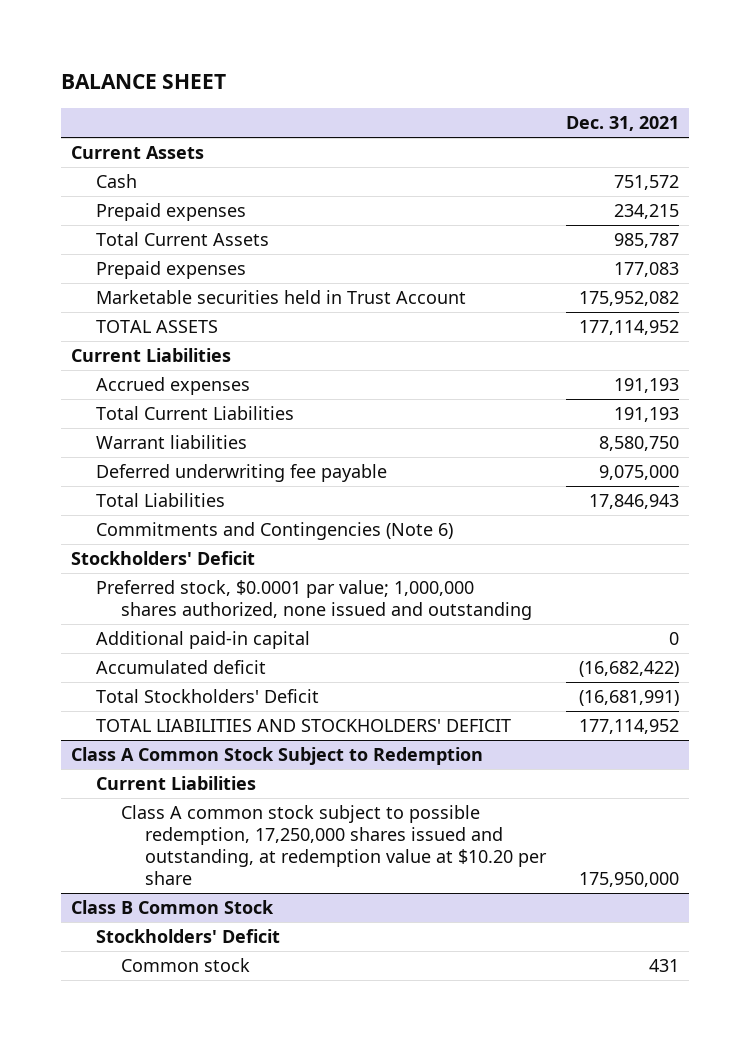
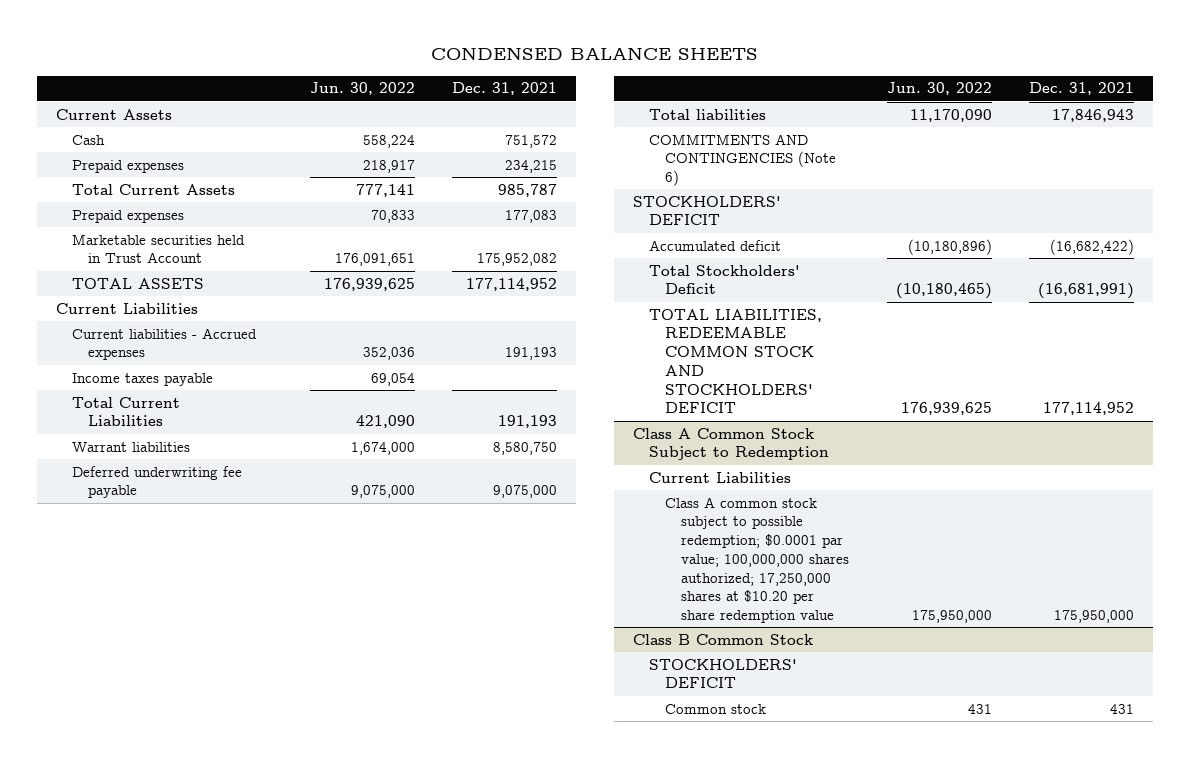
- BALANCE SHEET
+ CONDENSED BALANCE SHEETS
- | Dec. 31, 2021
+ | Jun. 30, 2022 | Dec. 31, 2021
- Accrued expenses | 191,193
+ Current liabilities - Accrued expenses | 352,036 | 191,193
+ Income taxes payable | 69,054 |
- Total Liabilities | 17,846,943
- Commitments and Contingencies (Note 6)
- Stockholders' Deficit
- Preferred stock, $0.0001 par value; 1,000,000 shares authorized, none issued and outstanding
- Additional paid-in capital | 0
+ Total liabilities | 11,170,090 | 17,846,943
+ COMMITMENTS AND CONTINGENCIES (Note 6)
+ STOCKHOLDERS' DEFICIT
- TOTAL LIABILITIES AND STOCKHOLDERS' DEFICIT | 177,114,952
+ TOTAL LIABILITIES, REDEEMABLE COMMON STOCK AND STOCKHOLDERS' DEFICIT | 176,939,625 | 177,114,952
@ Class A Common Stock Subject to Redemption
- Class A common stock subject to possible redemption, 17,250,000 shares issued and outstanding, at redemption value at $10.20 per share | 175,950,000
+ Class A common stock subject to possible redemption; $0.0001 par value; 100,000,000 shares authorized; 17,250,000 shares at $10.20 per share redemption value | 175,950,000 | 175,950,000
@ Class B Common Stock
- Stockholders' Deficit
+ STOCKHOLDERS' DEFICIT

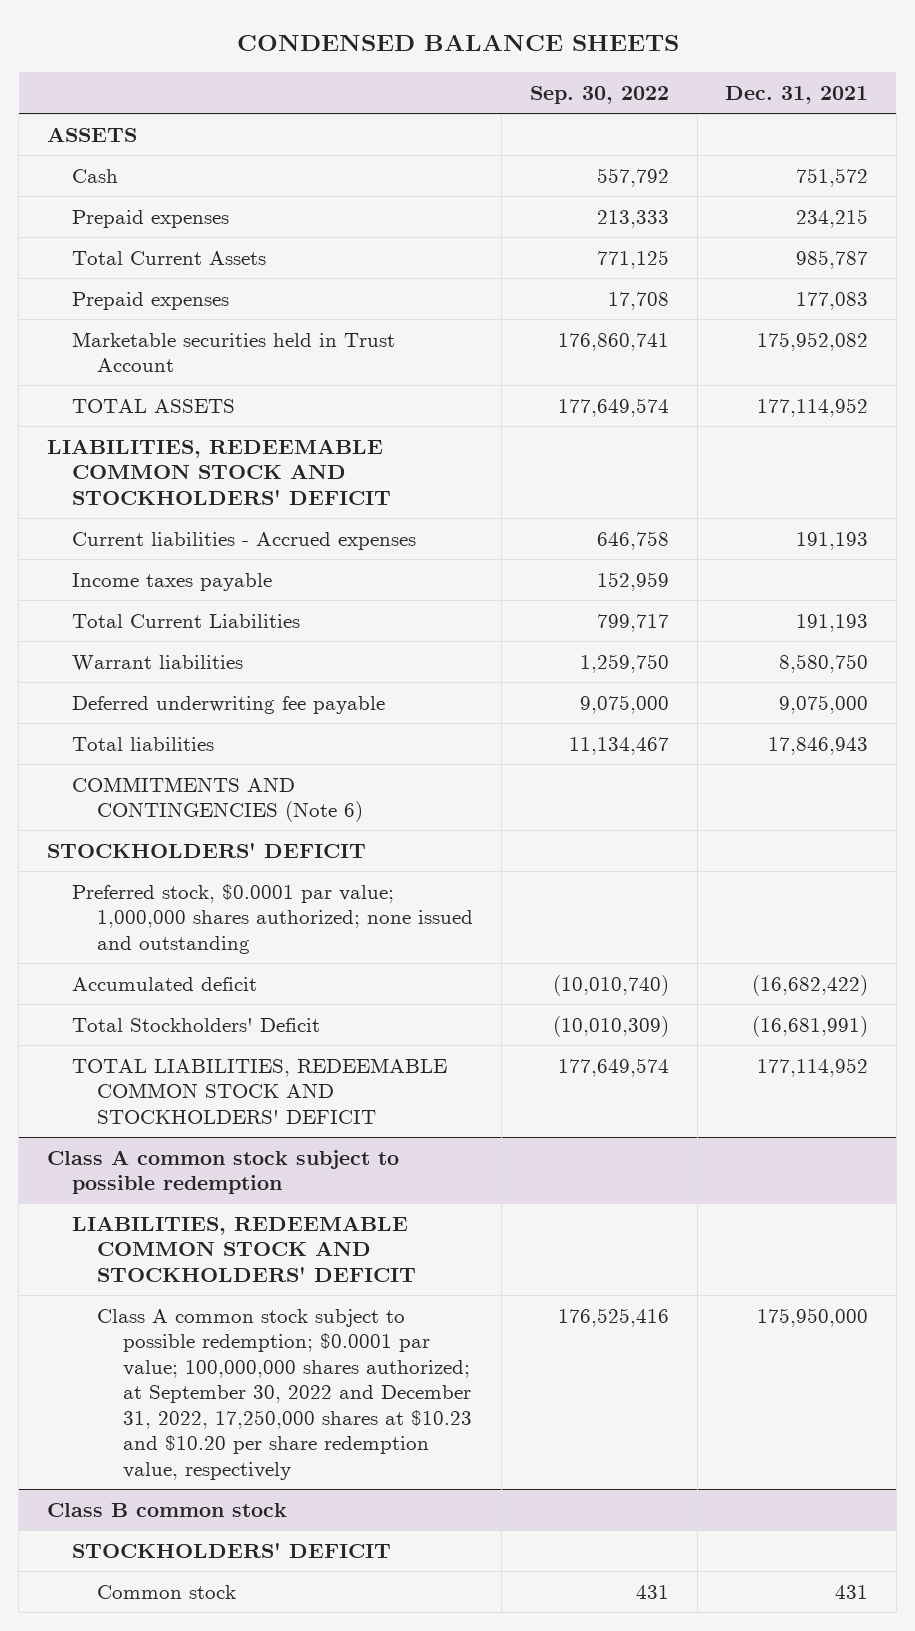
- | Jun. 30, 2022 | Dec. 31, 2021
+ | Sep. 30, 2022 | Dec. 31, 2021
- Current Assets
+ ASSETS
- Current Liabilities
+ LIABILITIES, REDEEMABLE COMMON STOCK AND STOCKHOLDERS' DEFICIT
+ Preferred stock, $0.0001 par value; 1,000,000 shares authorized; none issued and outstanding
- Class A Common Stock Subject to Redemption
- Current Liabilities
- Class A common stock subject to possible redemption; $0.0001 par value; 100,000,000 shares authorized; 17,250,000 shares at $10.20 per share redemption value | 175,950,000 | 175,950,000
- Class B Common Stock
+ Class A common stock subject to possible redemption
+ LIABILITIES, REDEEMABLE COMMON STOCK AND STOCKHOLDERS' DEFICIT
+ Class A common stock subject to possible redemption; $0.0001 par value; 100,000,000 shares authorized; at September 30, 2022 and December 31, 2022, 17,250,000 shares at $10.23 and $10.20 per share redemption value, respectively | 176,525,416 | 175,950,000
+ Class B common stock

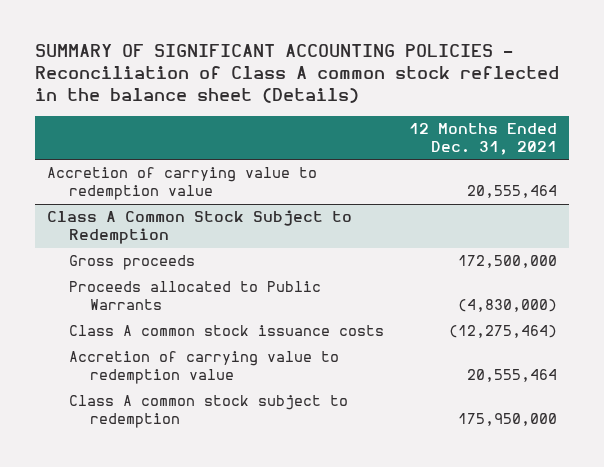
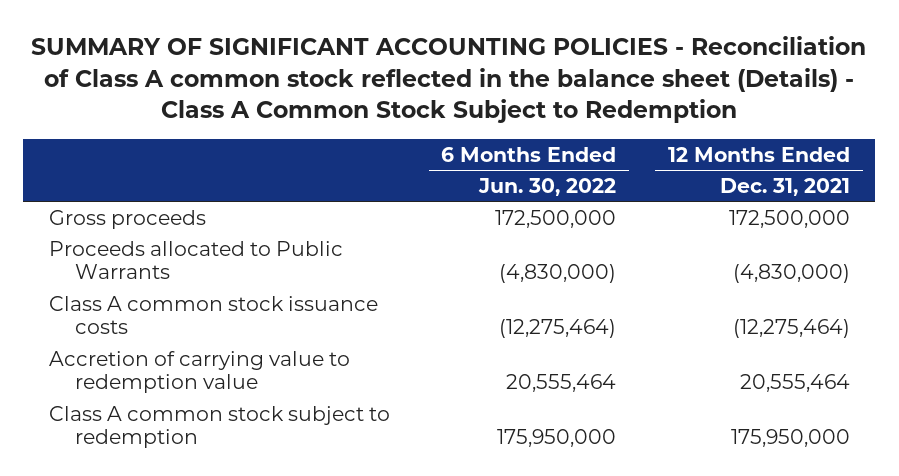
- SUMMARY OF SIGNIFICANT ACCOUNTING POLICIES - Reconciliation of Class A common stock reflected in the balance sheet (Details)
+ SUMMARY OF SIGNIFICANT ACCOUNTING POLICIES - Reconciliation of Class A common stock reflected in the balance sheet (Details) - Class A Common Stock Subject to Redemption
- | 12 Months Ended Dec. 31, 2021
+ | 6 Months Ended Jun. 30, 2022 | 12 Months Ended Dec. 31, 2021
- Accretion of carrying value to redemption value | 20,555,464
- Class A Common Stock Subject to Redemption

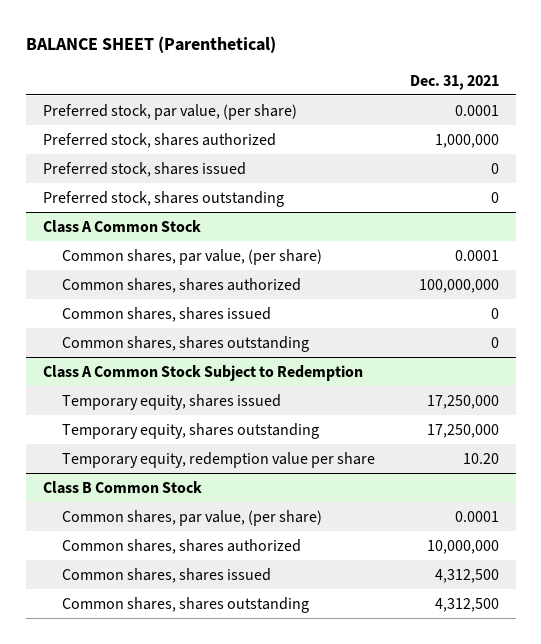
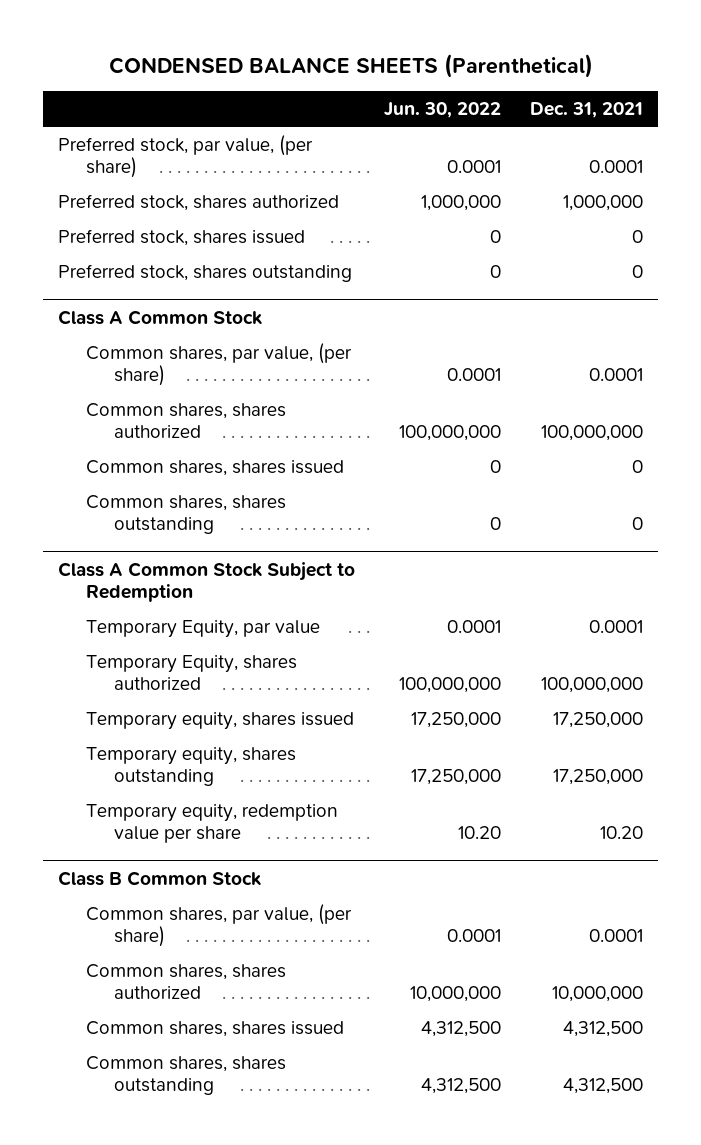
- BALANCE SHEET (Parenthetical)
+ CONDENSED BALANCE SHEETS (Parenthetical)
- | Dec. 31, 2021
+ | Jun. 30, 2022 | Dec. 31, 2021
@ Class A Common Stock Subject to Redemption
+ Temporary Equity, par value | 0.0001 | 0.0001
+ Temporary Equity, shares authorized | 100,000,000 | 100,000,000

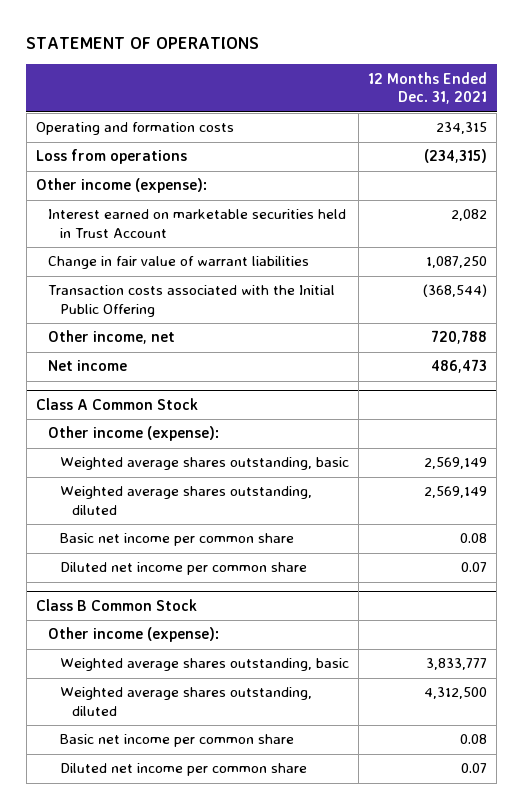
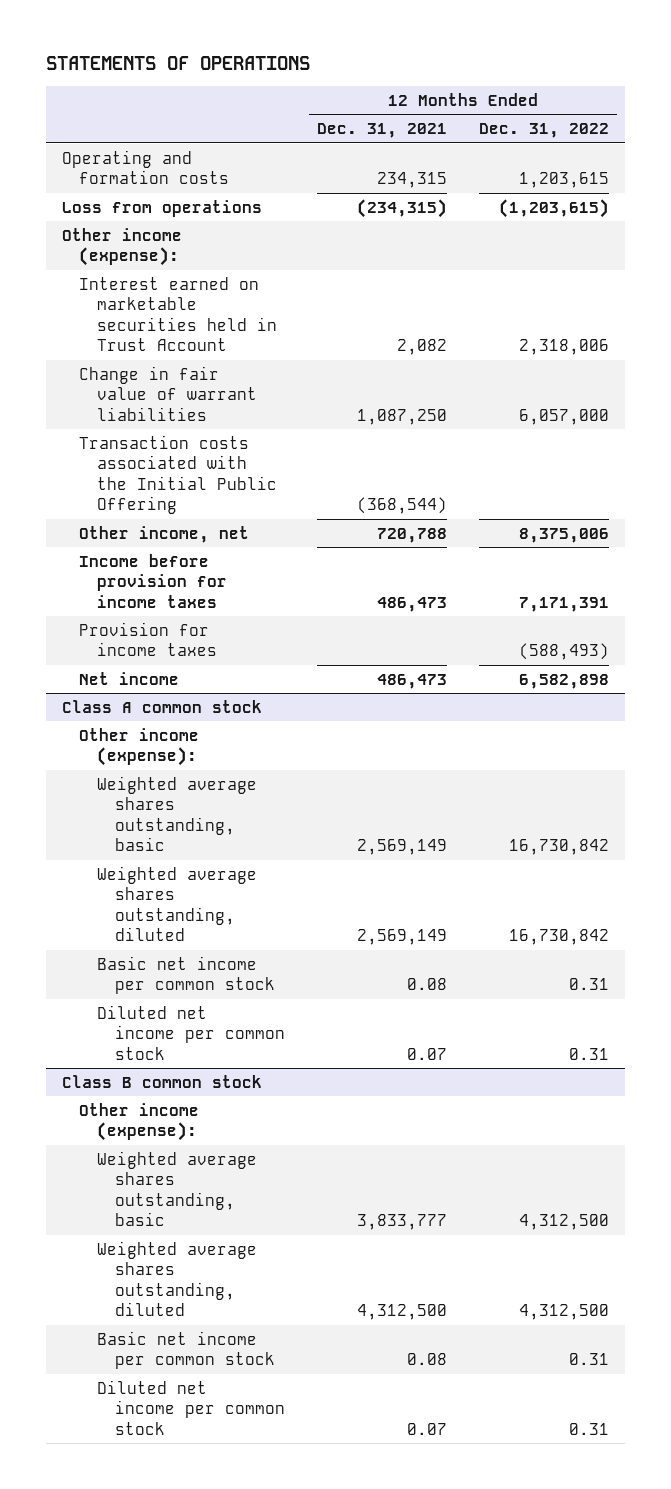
- STATEMENT OF OPERATIONS
+ STATEMENTS OF OPERATIONS
- | 12 Months Ended Dec. 31, 2021
+ | 12 Months Ended Dec. 31, 2021 | 12 Months Ended Dec. 31, 2022
+ Income before provision for income taxes | 486,473 | 7,171,391
+ Provision for income taxes | | (588,493)
- Class A Common Stock
+ Class A common stock
- Basic net income per common share | 0.08
- Diluted net income per common share | 0.07
- Class B Common Stock
+ Basic net income per common stock | 0.08 | 0.31
+ Diluted net income per common stock | 0.07 | 0.31
+ Class B common stock
- Basic net income per common share | 0.08
- Diluted net income per common share | 0.07
+ Basic net income per common stock | 0.08 | 0.31
+ Diluted net income per common stock | 0.07 | 0.31

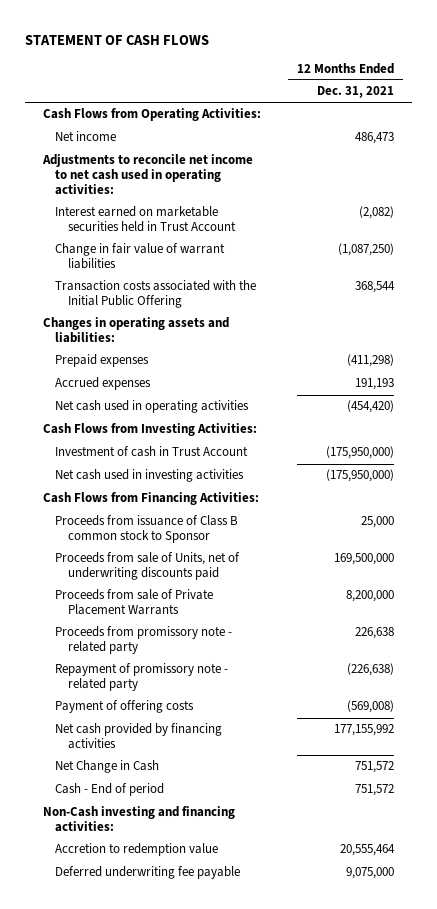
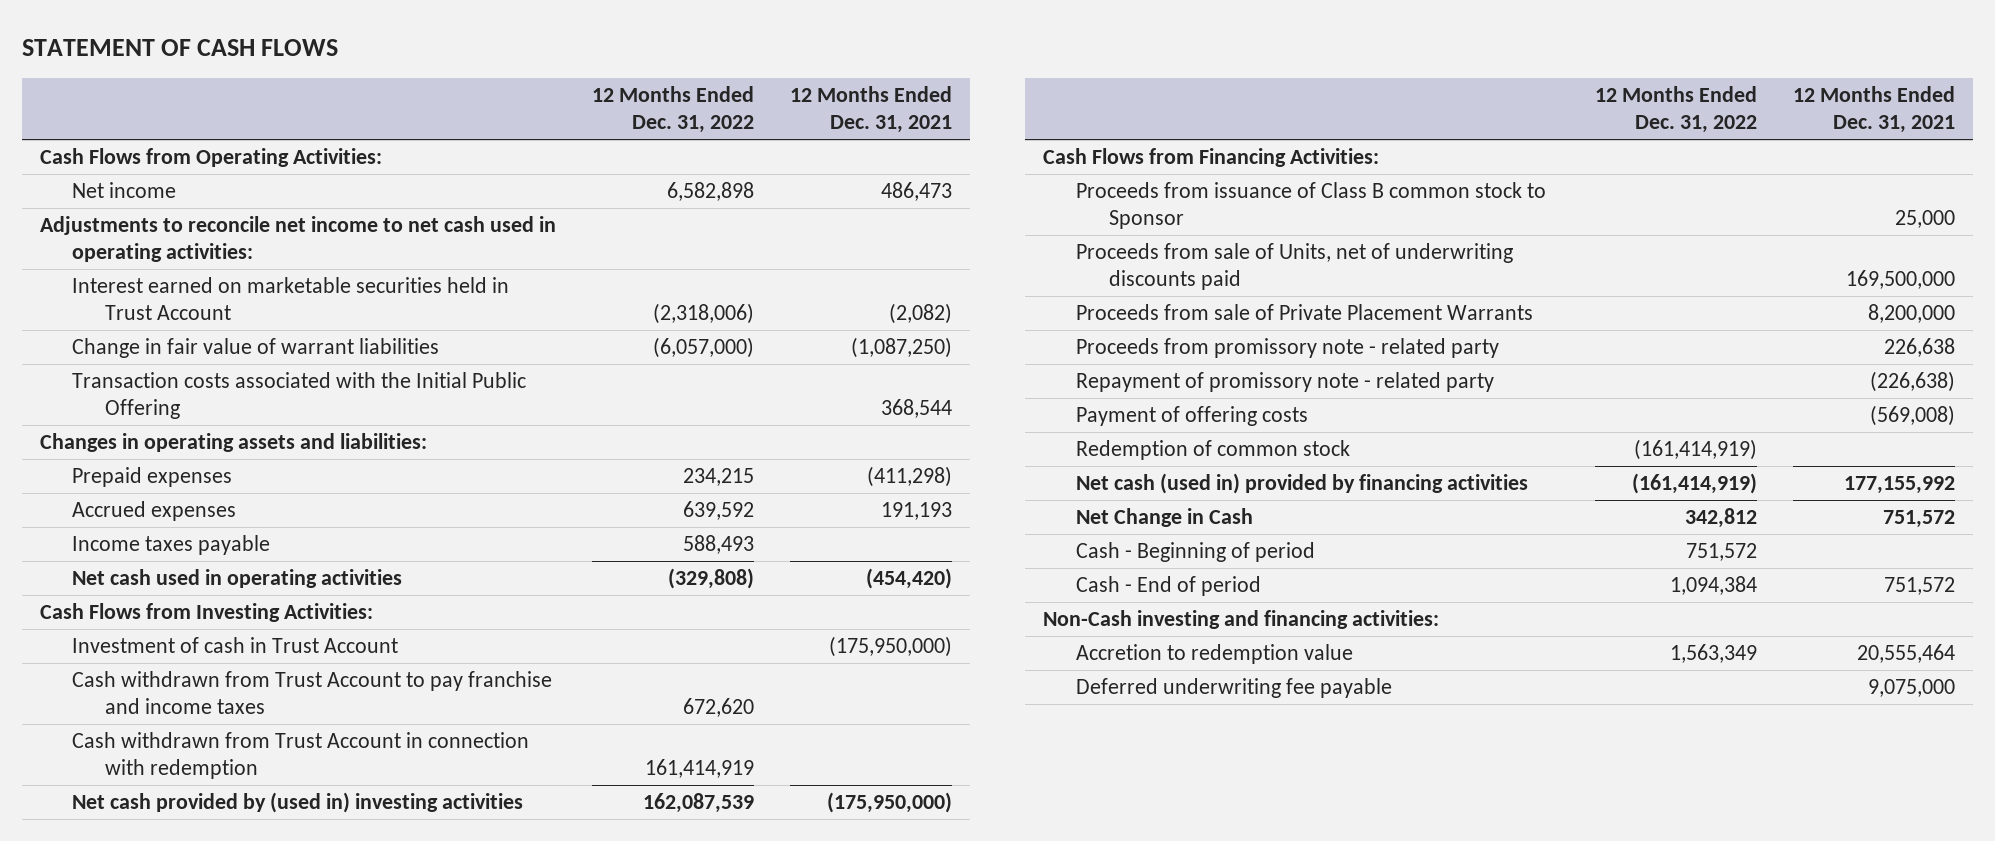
- | 12 Months Ended Dec. 31, 2021
+ | 12 Months Ended Dec. 31, 2022 | 12 Months Ended Dec. 31, 2021
+ Income taxes payable | 588,493 |
- Net cash used in investing activities | (175,950,000)
+ Cash withdrawn from Trust Account to pay franchise and income taxes | 672,620 |
+ Cash withdrawn from Trust Account in connection with redemption | 161,414,919 |
+ Net cash provided by (used in) investing activities | 162,087,539 | (175,950,000)
- Net cash provided by financing activities | 177,155,992
+ Redemption of common stock | (161,414,919) |
+ Net cash (used in) provided by financing activities | (161,414,919) | 177,155,992
+ Cash - Beginning of period | 751,572 |

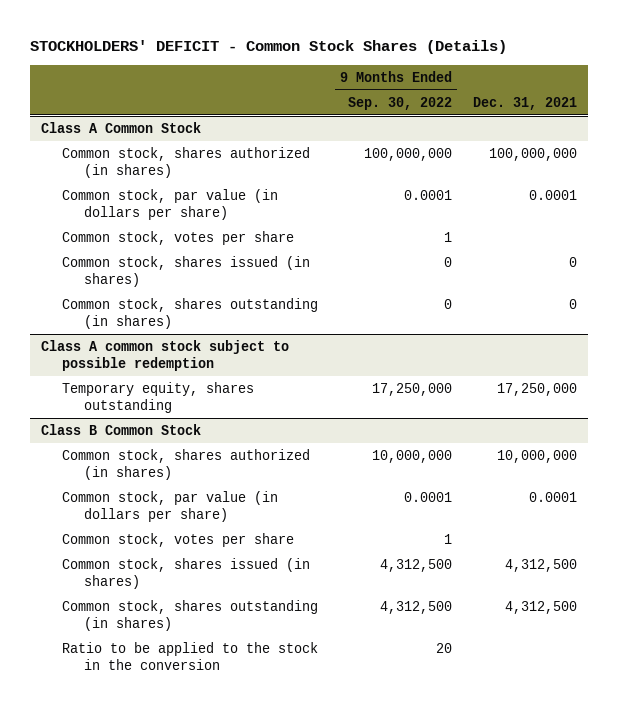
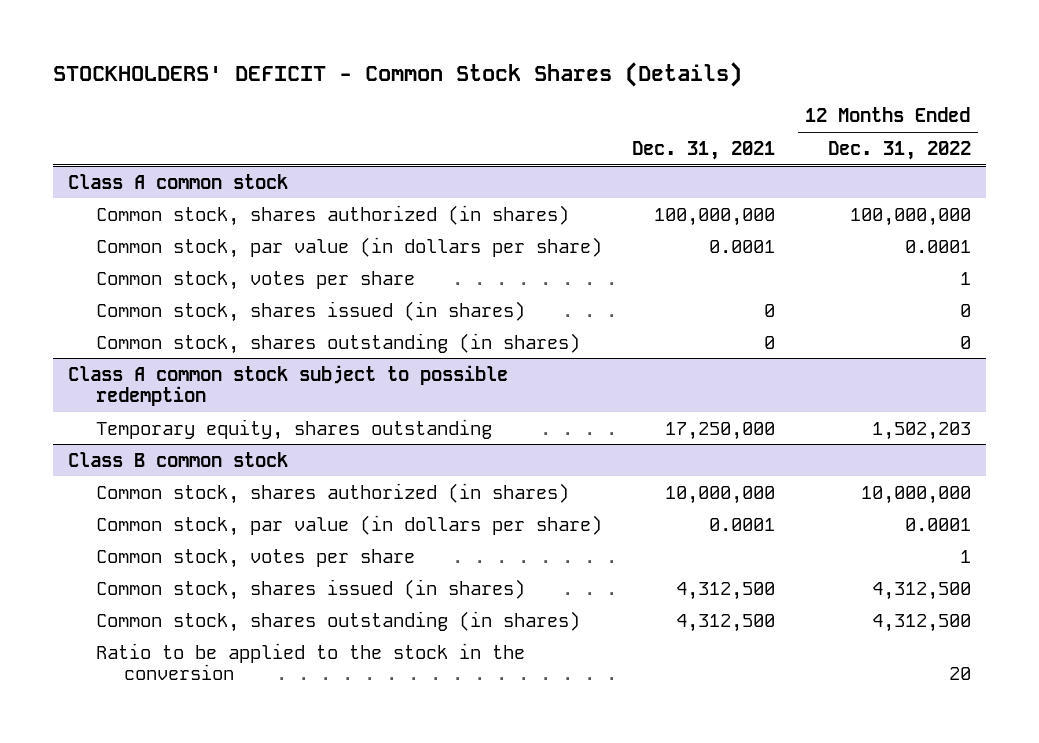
- | 9 Months Ended Sep. 30, 2022 | Dec. 31, 2021
+ | Dec. 31, 2021 | 12 Months Ended Dec. 31, 2022
- Class A Common Stock
+ Class A common stock
- Class B Common Stock
+ Class B common stock

